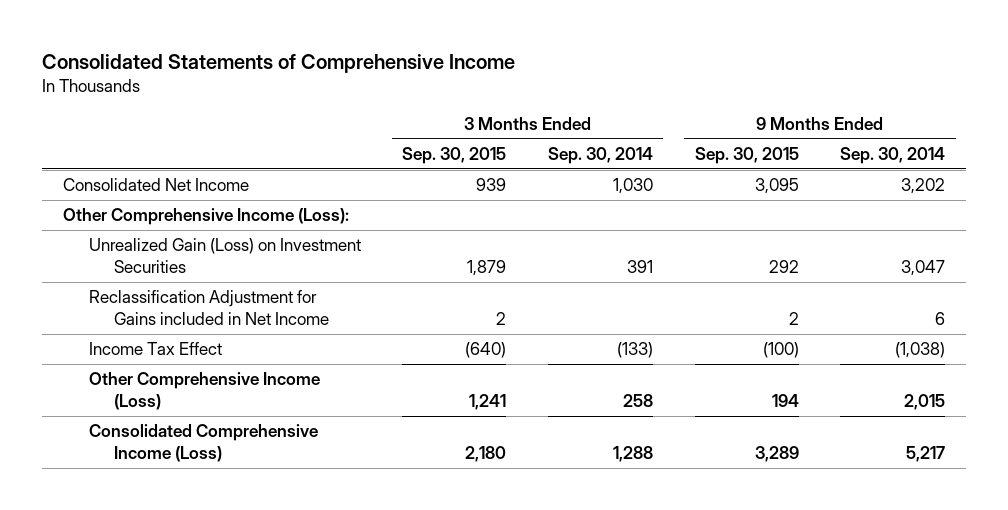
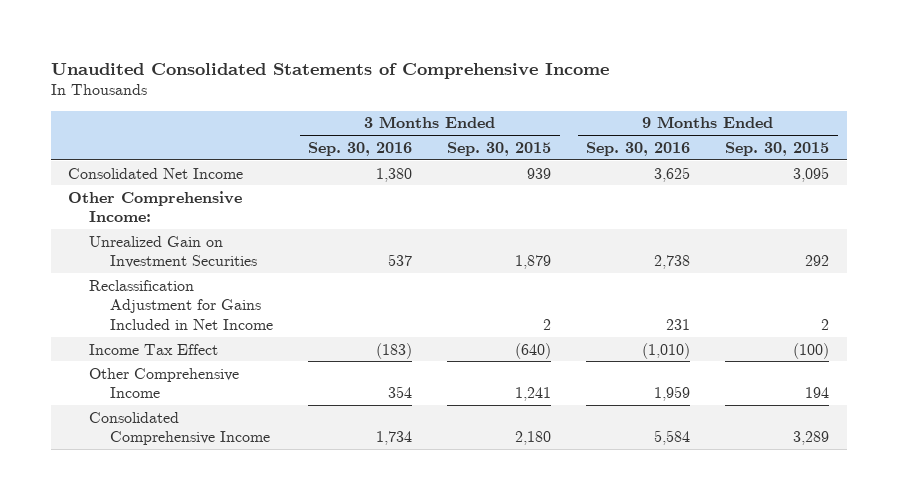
- Consolidated Statements of Comprehensive Income
+ Unaudited Consolidated Statements of Comprehensive Income
- | 3 Months Ended Sep. 30, 2015 | 3 Months Ended Sep. 30, 2014 | 9 Months Ended Sep. 30, 2015 | 9 Months Ended Sep. 30, 2014
+ | 3 Months Ended Sep. 30, 2016 | 3 Months Ended Sep. 30, 2015 | 9 Months Ended Sep. 30, 2016 | 9 Months Ended Sep. 30, 2015
- Other Comprehensive Income (Loss):
- Unrealized Gain (Loss) on Investment Securities | 1,879 | 391 | 292 | 3,047
- Reclassification Adjustment for Gains included in Net Income | 2 | | 2 | 6
+ Other Comprehensive Income:
+ Unrealized Gain on Investment Securities | 537 | 1,879 | 2,738 | 292
+ Reclassification Adjustment for Gains Included in Net Income | | 2 | 231 | 2
- Other Comprehensive Income (Loss) | 1,241 | 258 | 194 | 2,015
- Consolidated Comprehensive Income (Loss) | 2,180 | 1,288 | 3,289 | 5,217
+ Other Comprehensive Income | 354 | 1,241 | 1,959 | 194
+ Consolidated Comprehensive Income | 1,734 | 2,180 | 5,584 | 3,289

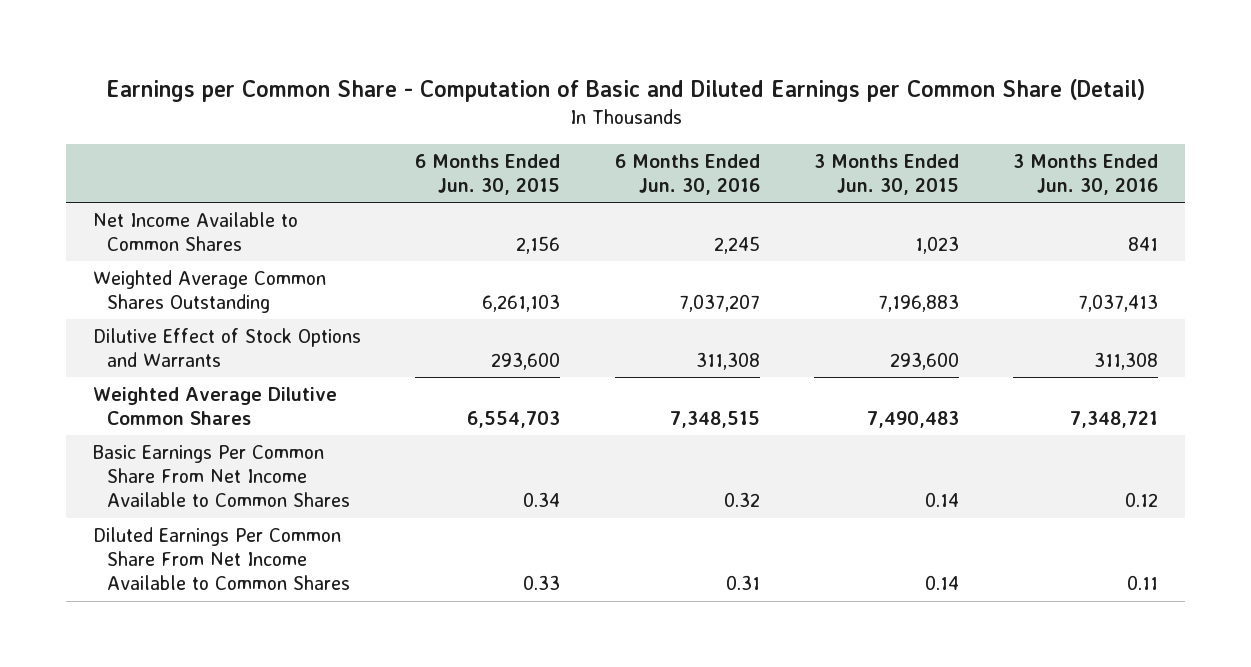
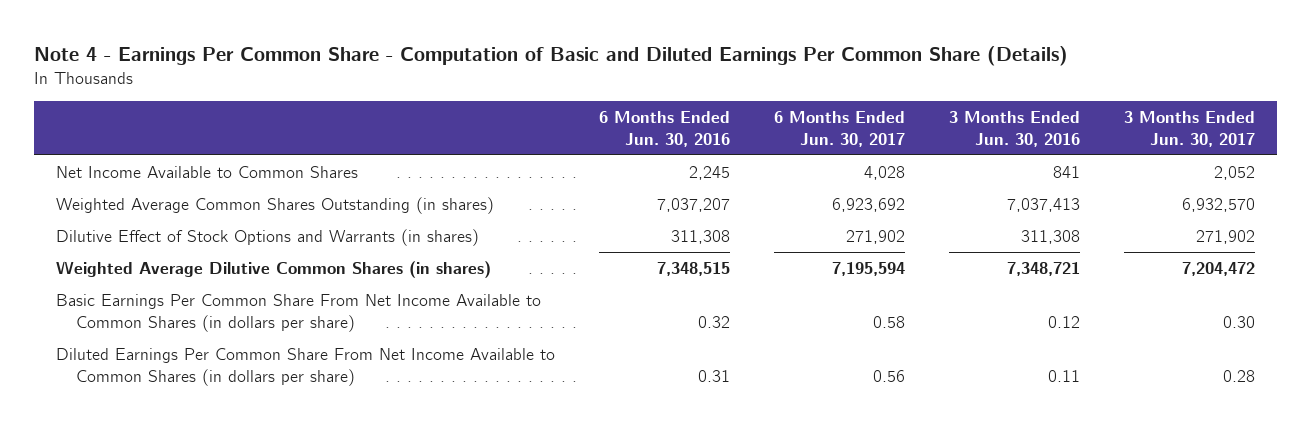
- Earnings per Common Share - Computation of Basic and Diluted Earnings per Common Share (Detail)
+ Note 4 - Earnings Per Common Share - Computation of Basic and Diluted Earnings Per Common Share (Details)
- | 6 Months Ended Jun. 30, 2015 | 6 Months Ended Jun. 30, 2016 | 3 Months Ended Jun. 30, 2015 | 3 Months Ended Jun. 30, 2016
+ | 6 Months Ended Jun. 30, 2016 | 6 Months Ended Jun. 30, 2017 | 3 Months Ended Jun. 30, 2016 | 3 Months Ended Jun. 30, 2017
- Weighted Average Common Shares Outstanding | 6,261,103 | 7,037,207 | 7,196,883 | 7,037,413
- Dilutive Effect of Stock Options and Warrants | 293,600 | 311,308 | 293,600 | 311,308
- Weighted Average Dilutive Common Shares | 6,554,703 | 7,348,515 | 7,490,483 | 7,348,721
- Basic Earnings Per Common Share From Net Income Available to Common Shares | 0.34 | 0.32 | 0.14 | 0.12
- Diluted Earnings Per Common Share From Net Income Available to Common Shares | 0.33 | 0.31 | 0.14 | 0.11
+ Weighted Average Common Shares Outstanding (in shares) | 7,037,207 | 6,923,692 | 7,037,413 | 6,932,570
+ Dilutive Effect of Stock Options and Warrants (in shares) | 311,308 | 271,902 | 311,308 | 271,902
+ Weighted Average Dilutive Common Shares (in shares) | 7,348,515 | 7,195,594 | 7,348,721 | 7,204,472
+ Basic Earnings Per Common Share From Net Income Available to Common Shares (in dollars per share) | 0.32 | 0.58 | 0.12 | 0.30
+ Diluted Earnings Per Common Share From Net Income Available to Common Shares (in dollars per share) | 0.31 | 0.56 | 0.11 | 0.28

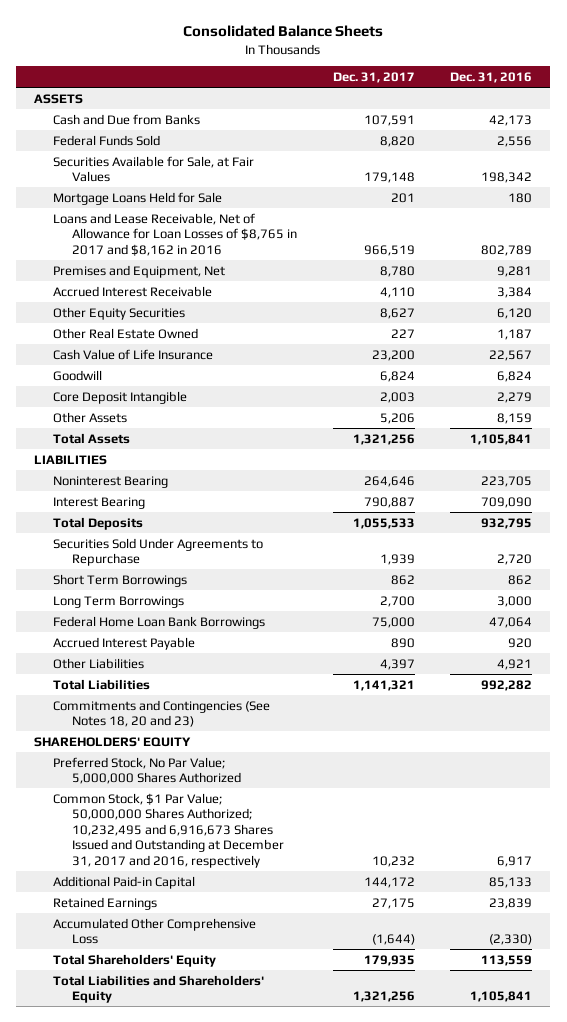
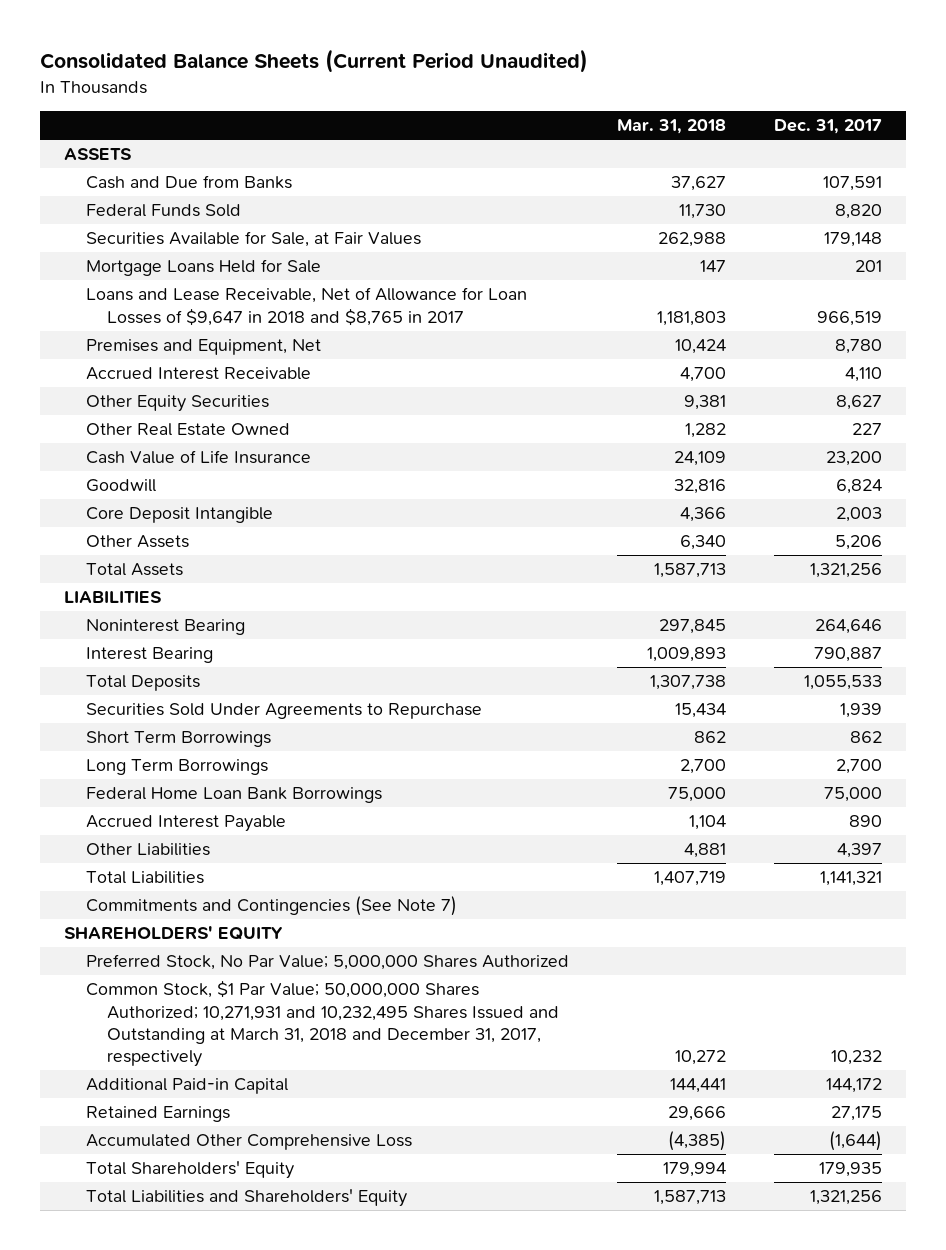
- Consolidated Balance Sheets
+ Consolidated Balance Sheets (Current Period Unaudited)
- | Dec. 31, 2017 | Dec. 31, 2016
+ | Mar. 31, 2018 | Dec. 31, 2017
- Loans and Lease Receivable, Net of Allowance for Loan Losses of $8,765 in 2017 and $8,162 in 2016 | 966,519 | 802,789
+ Loans and Lease Receivable, Net of Allowance for Loan Losses of $9,647 in 2018 and $8,765 in 2017 | 1,181,803 | 966,519
- Commitments and Contingencies (See Notes 18, 20 and 23)
+ Commitments and Contingencies (See Note 7)
- Common Stock, $1 Par Value; 50,000,000 Shares Authorized; 10,232,495 and 6,916,673 Shares Issued and Outstanding at December 31, 2017 and 2016, respectively | 10,232 | 6,917
+ Common Stock, $1 Par Value; 50,000,000 Shares Authorized; 10,271,931 and 10,232,495 Shares Issued and Outstanding at March 31, 2018 and December 31, 2017, respectively | 10,272 | 10,232

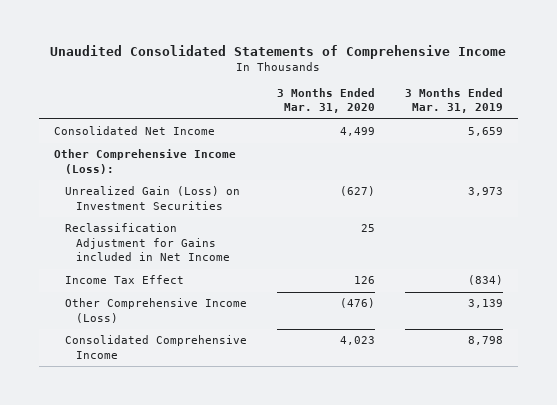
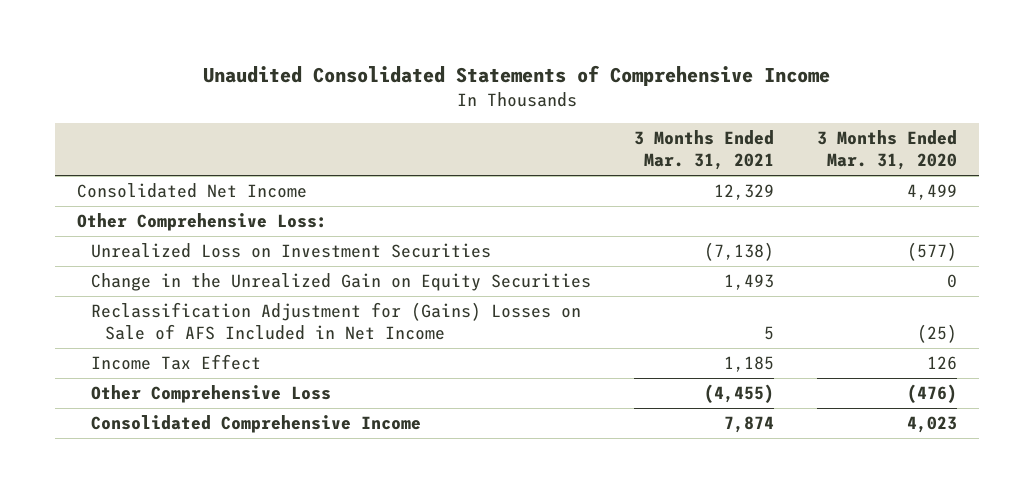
- | 3 Months Ended Mar. 31, 2020 | 3 Months Ended Mar. 31, 2019
+ | 3 Months Ended Mar. 31, 2021 | 3 Months Ended Mar. 31, 2020
- Other Comprehensive Income (Loss):
- Unrealized Gain (Loss) on Investment Securities | (627) | 3,973
- Reclassification Adjustment for Gains included in Net Income | 25 |
+ Other Comprehensive Loss:
+ Unrealized Loss on Investment Securities | (7,138) | (577)
+ Change in the Unrealized Gain on Equity Securities | 1,493 | 0
+ Reclassification Adjustment for (Gains) Losses on Sale of AFS Included in Net Income | 5 | (25)
- Other Comprehensive Income (Loss) | (476) | 3,139
+ Other Comprehensive Loss | (4,455) | (476)

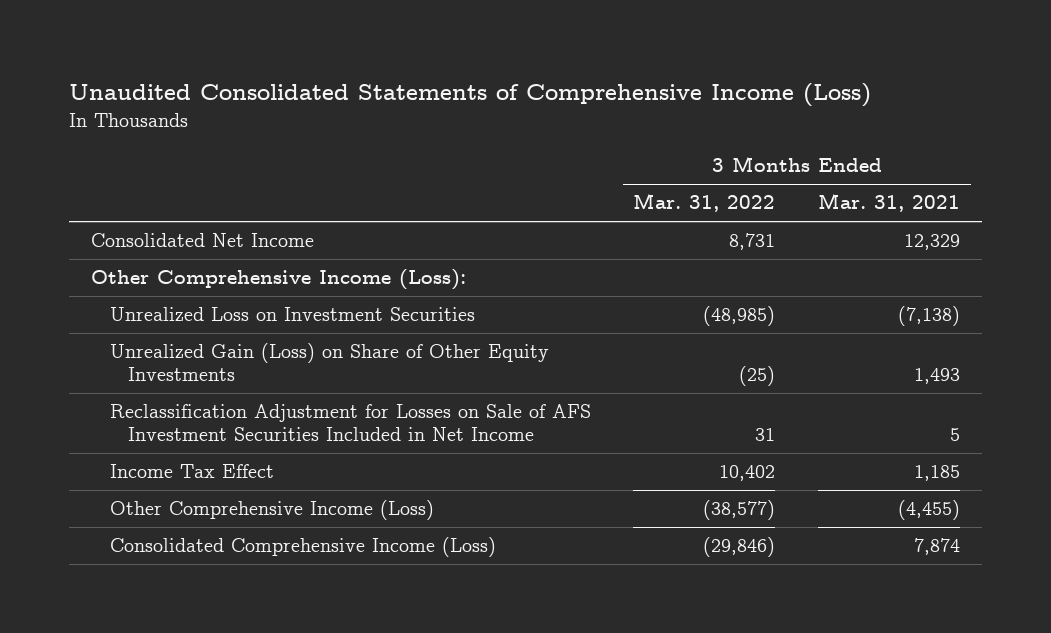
- Unaudited Consolidated Statements of Comprehensive Income
+ Unaudited Consolidated Statements of Comprehensive Income (Loss)
- | 3 Months Ended Mar. 31, 2021 | 3 Months Ended Mar. 31, 2020
+ | 3 Months Ended Mar. 31, 2022 | 3 Months Ended Mar. 31, 2021
- Other Comprehensive Loss:
+ Other Comprehensive Income (Loss):
- Change in the Unrealized Gain on Equity Securities | 1,493 | 0
- Reclassification Adjustment for (Gains) Losses on Sale of AFS Included in Net Income | 5 | (25)
+ Unrealized Gain (Loss) on Share of Other Equity Investments | (25) | 1,493
+ Reclassification Adjustment for Losses on Sale of AFS Investment Securities Included in Net Income | 31 | 5
- Other Comprehensive Loss | (4,455) | (476)
- Consolidated Comprehensive Income | 7,874 | 4,023
+ Other Comprehensive Income (Loss) | (38,577) | (4,455)
+ Consolidated Comprehensive Income (Loss) | (29,846) | 7,874

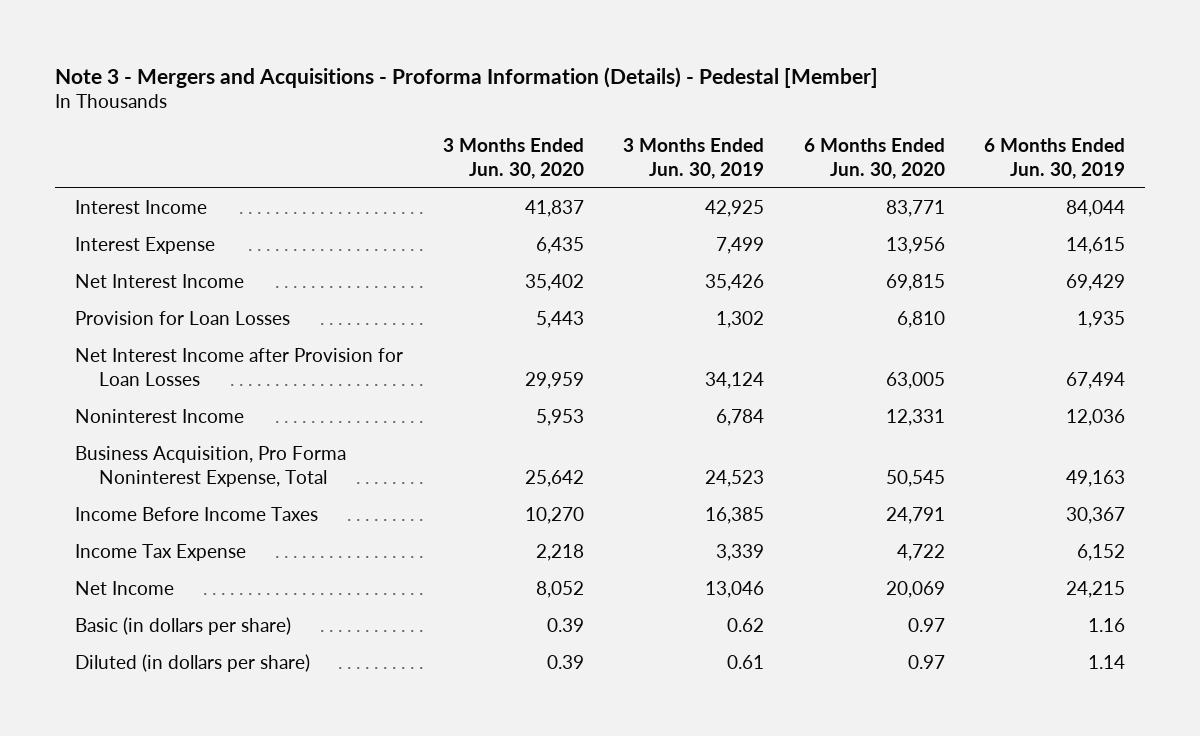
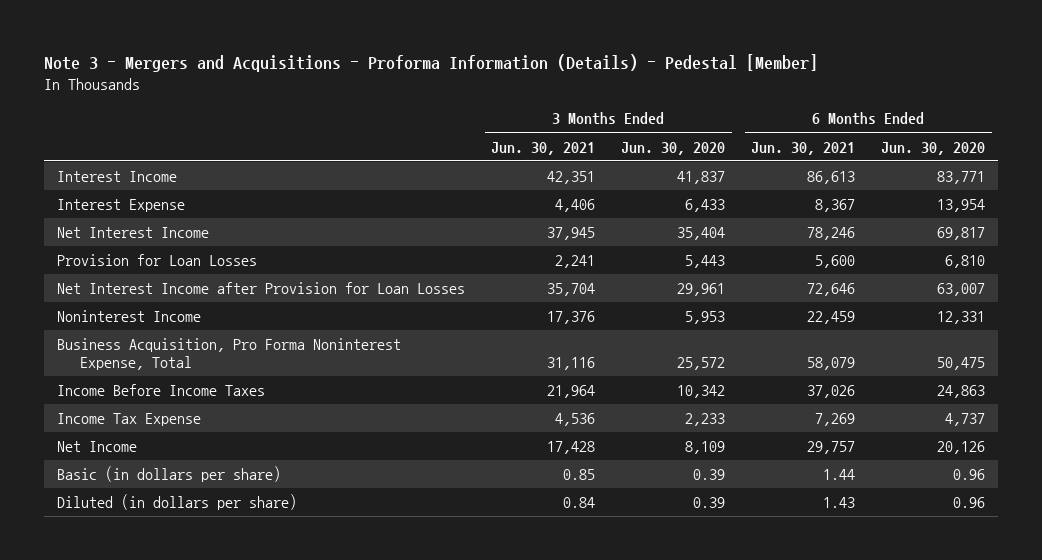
- | 3 Months Ended Jun. 30, 2020 | 3 Months Ended Jun. 30, 2019 | 6 Months Ended Jun. 30, 2020 | 6 Months Ended Jun. 30, 2019
+ | 3 Months Ended Jun. 30, 2021 | 3 Months Ended Jun. 30, 2020 | 6 Months Ended Jun. 30, 2021 | 6 Months Ended Jun. 30, 2020
- Interest Expense | 6,435 | 7,499 | 13,956 | 14,615
- Net Interest Income | 35,402 | 35,426 | 69,815 | 69,429
+ Interest Expense | 4,406 | 6,433 | 8,367 | 13,954
+ Net Interest Income | 37,945 | 35,404 | 78,246 | 69,817
- Net Interest Income after Provision for Loan Losses | 29,959 | 34,124 | 63,005 | 67,494
+ Net Interest Income after Provision for Loan Losses | 35,704 | 29,961 | 72,646 | 63,007
- Business Acquisition, Pro Forma Noninterest Expense, Total | 25,642 | 24,523 | 50,545 | 49,163
- Income Before Income Taxes | 10,270 | 16,385 | 24,791 | 30,367
- Income Tax Expense | 2,218 | 3,339 | 4,722 | 6,152
- Net Income | 8,052 | 13,046 | 20,069 | 24,215
- Basic (in dollars per share) | 0.39 | 0.62 | 0.97 | 1.16
- Diluted (in dollars per share) | 0.39 | 0.61 | 0.97 | 1.14
+ Business Acquisition, Pro Forma Noninterest Expense, Total | 31,116 | 25,572 | 58,079 | 50,475
+ Income Before Income Taxes | 21,964 | 10,342 | 37,026 | 24,863
+ Income Tax Expense | 4,536 | 2,233 | 7,269 | 4,737
+ Net Income | 17,428 | 8,109 | 29,757 | 20,126
+ Basic (in dollars per share) | 0.85 | 0.39 | 1.44 | 0.96
+ Diluted (in dollars per share) | 0.84 | 0.39 | 1.43 | 0.96

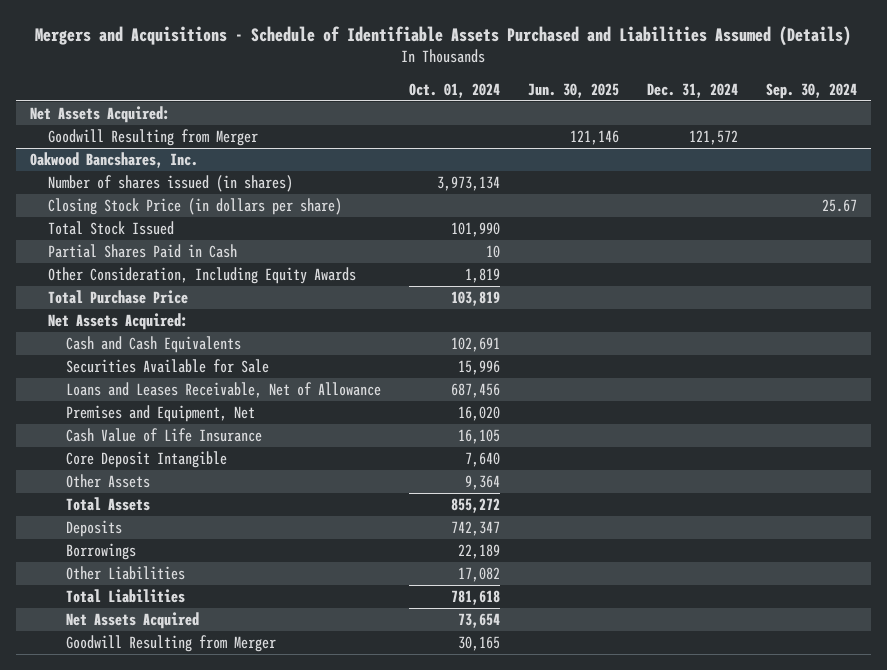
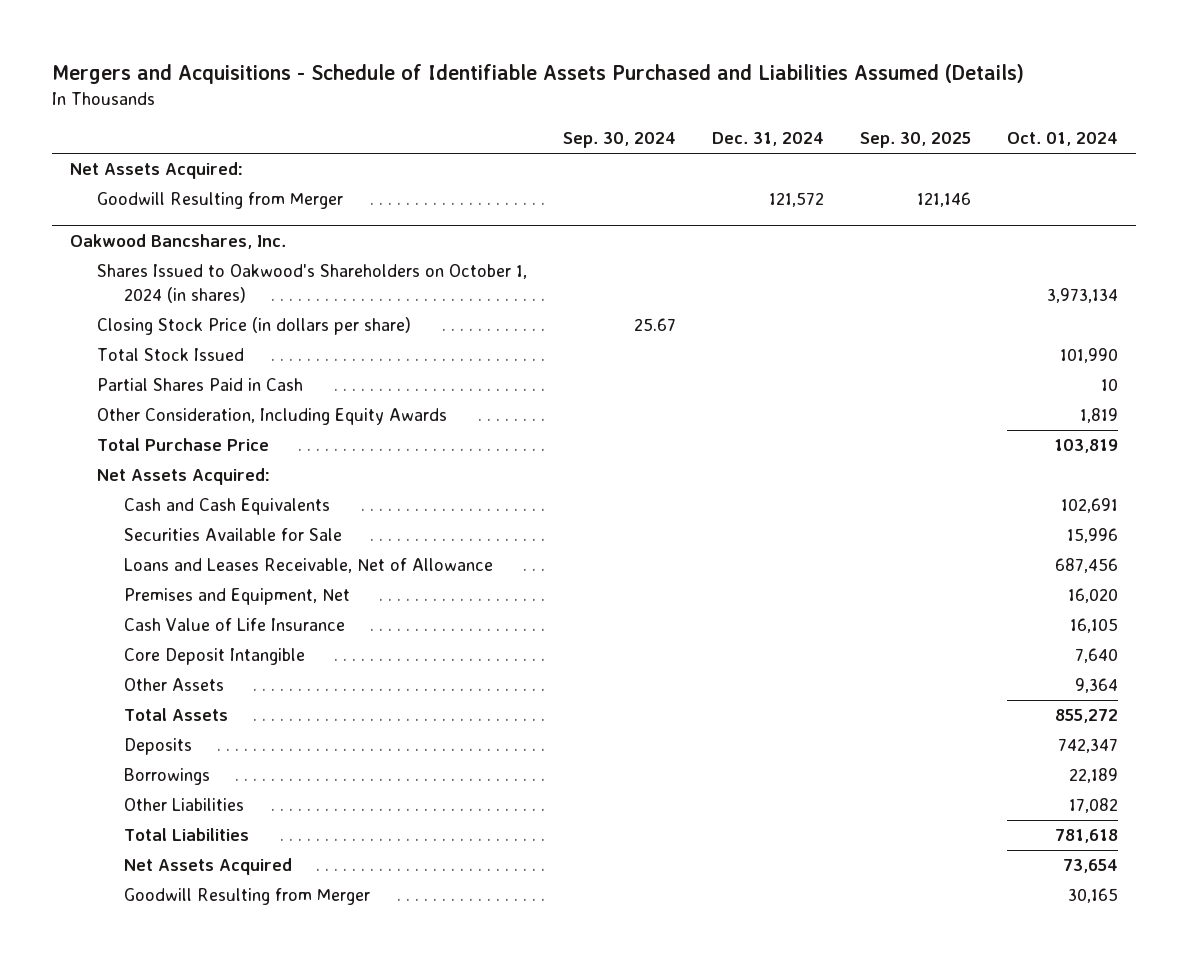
- | Oct. 01, 2024 | Jun. 30, 2025 | Dec. 31, 2024 | Sep. 30, 2024
+ | Sep. 30, 2024 | Dec. 31, 2024 | Sep. 30, 2025 | Oct. 01, 2024
@ Oakwood Bancshares, Inc.
- Number of shares issued (in shares) | 3,973,134 | | |
+ Shares Issued to Oakwood's Shareholders on October 1, 2024 (in shares) | | | | 3,973,134

